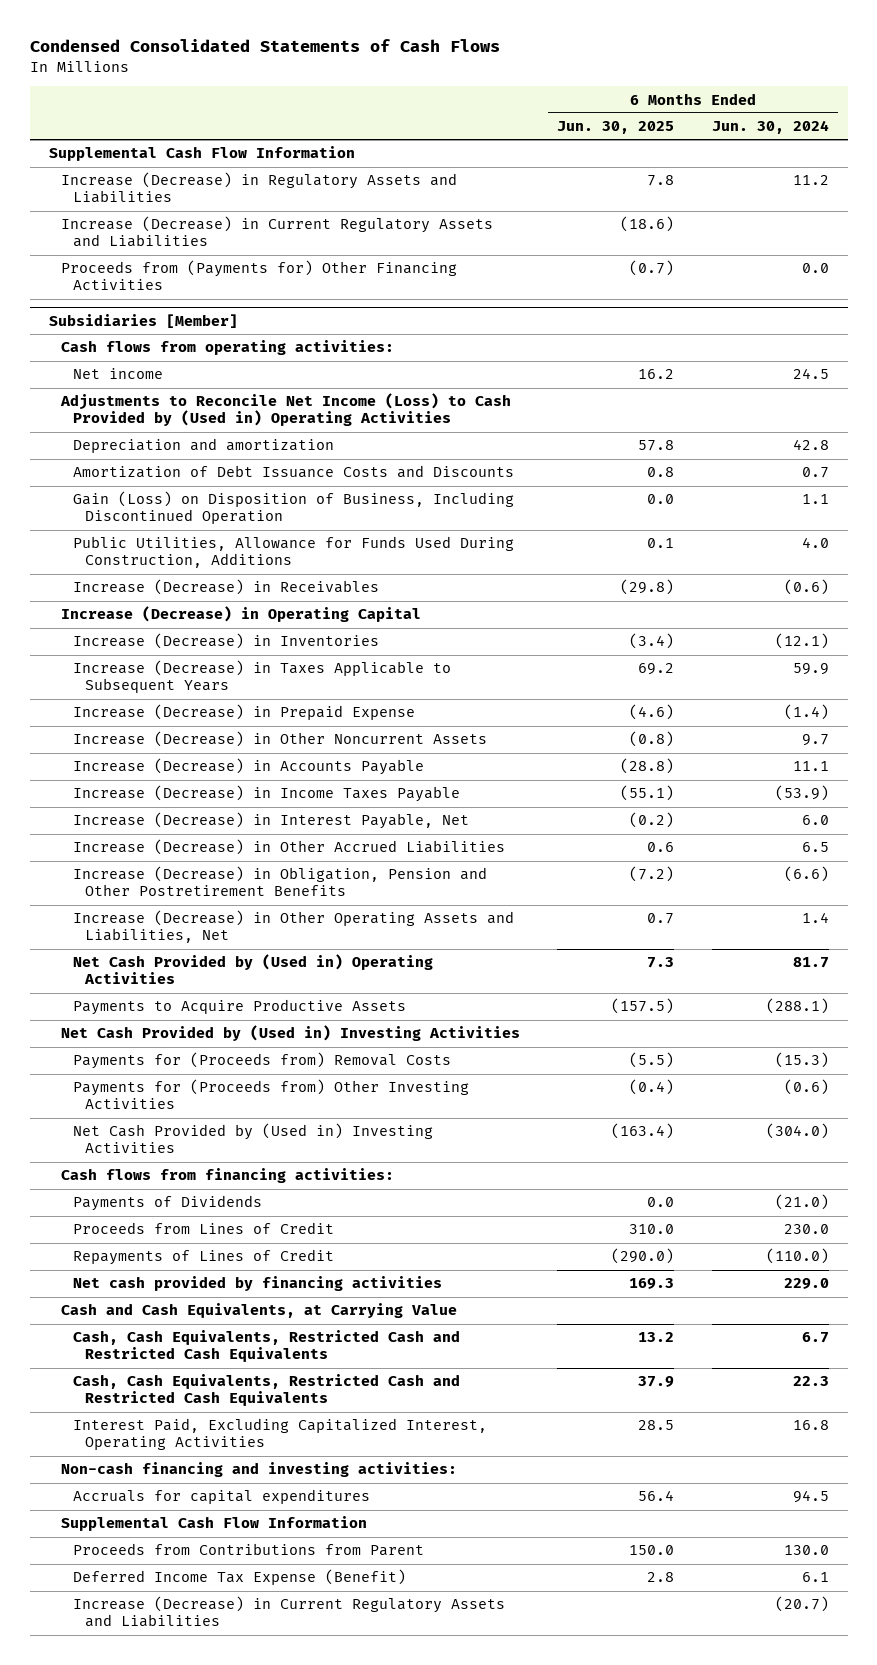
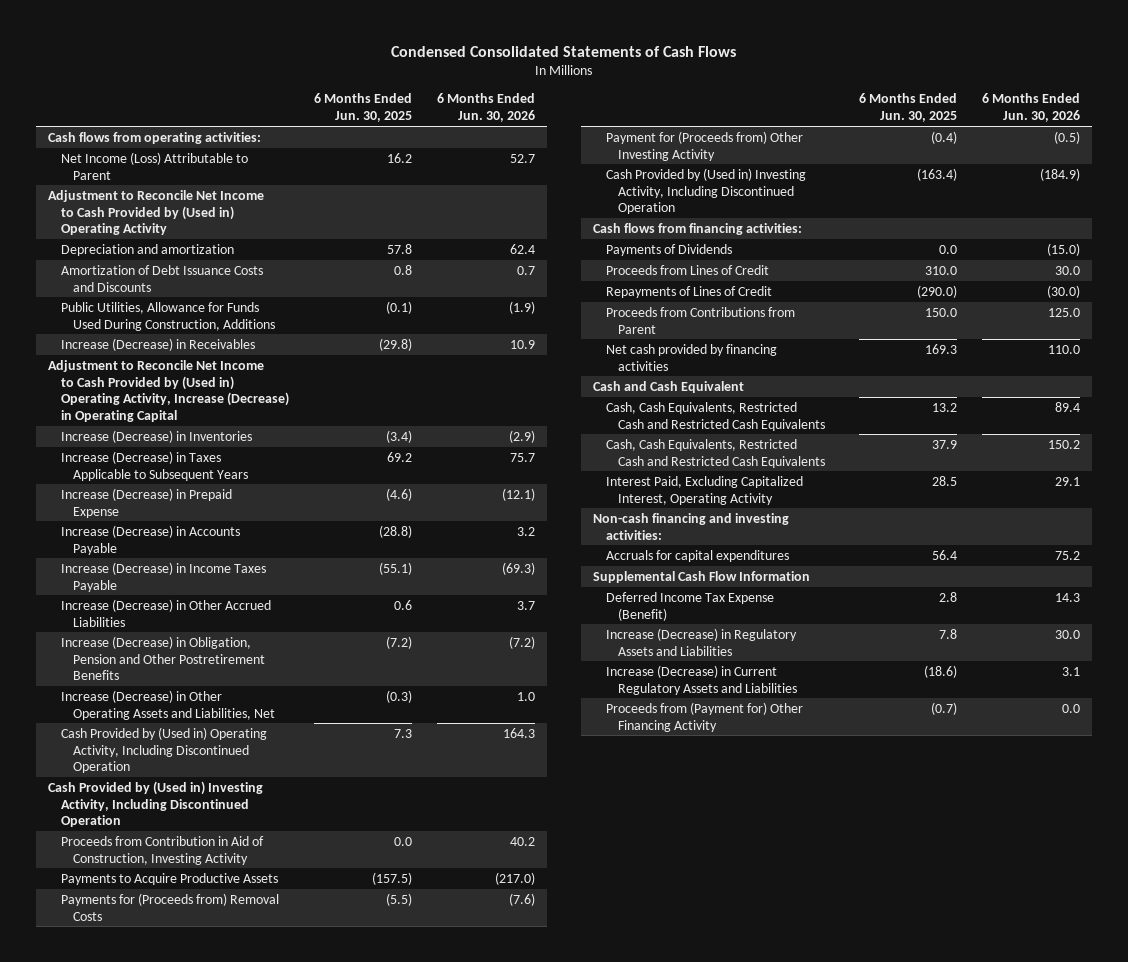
- | 6 Months Ended Jun. 30, 2025 | 6 Months Ended Jun. 30, 2024
+ | 6 Months Ended Jun. 30, 2025 | 6 Months Ended Jun. 30, 2026
- Supplemental Cash Flow Information
- Proceeds from (Payments for) Other Financing Activities | (0.7) | 0.0
- Subsidiaries [Member]
- Net income | 16.2 | 24.5
- Adjustments to Reconcile Net Income (Loss) to Cash Provided by (Used in) Operating Activities
+ Net Income (Loss) Attributable to Parent | 16.2 | 52.7
+ Adjustment to Reconcile Net Income to Cash Provided by (Used in) Operating Activity
- Gain (Loss) on Disposition of Business, Including Discontinued Operation | 0.0 | 1.1
- Public Utilities, Allowance for Funds Used During Construction, Additions | 0.1 | 4.0
+ Public Utilities, Allowance for Funds Used During Construction, Additions | (0.1) | (1.9)
- Increase (Decrease) in Operating Capital
+ Adjustment to Reconcile Net Income to Cash Provided by (Used in) Operating Activity, Increase (Decrease) in Operating Capital
- Increase (Decrease) in Other Noncurrent Assets | (0.8) | 9.7
- Increase (Decrease) in Interest Payable, Net | (0.2) | 6.0
- Increase (Decrease) in Other Operating Assets and Liabilities, Net | 0.7 | 1.4
- Net Cash Provided by (Used in) Operating Activities | 7.3 | 81.7
+ Increase (Decrease) in Other Operating Assets and Liabilities, Net | (0.3) | 1.0
+ Cash Provided by (Used in) Operating Activity, Including Discontinued Operation | 7.3 | 164.3
+ Cash Provided by (Used in) Investing Activity, Including Discontinued Operation
+ Proceeds from Contribution in Aid of Construction, Investing Activity | 0.0 | 40.2
- Net Cash Provided by (Used in) Investing Activities
- Payments for (Proceeds from) Other Investing Activities | (0.4) | (0.6)
- Net Cash Provided by (Used in) Investing Activities | (163.4) | (304.0)
+ Payment for (Proceeds from) Other Investing Activity | (0.4) | (0.5)
+ Cash Provided by (Used in) Investing Activity, Including Discontinued Operation | (163.4) | (184.9)
+ Proceeds from Contributions from Parent | 150.0 | 125.0
- Cash and Cash Equivalents, at Carrying Value
+ Cash and Cash Equivalent
- Interest Paid, Excluding Capitalized Interest, Operating Activities | 28.5 | 16.8
+ Interest Paid, Excluding Capitalized Interest, Operating Activity | 28.5 | 29.1
- Proceeds from Contributions from Parent | 150.0 | 130.0
- Increase (Decrease) in Current Regulatory Assets and Liabilities | | (20.7)
moved down: Increase (Decrease) in Regulatory Assets and Liabilities | 7.8 | 30.0
moved down: Increase (Decrease) in Current Regulatory Assets and Liabilities | (18.6) | 3.1
+ Proceeds from (Payment for) Other Financing Activity | (0.7) | 0.0

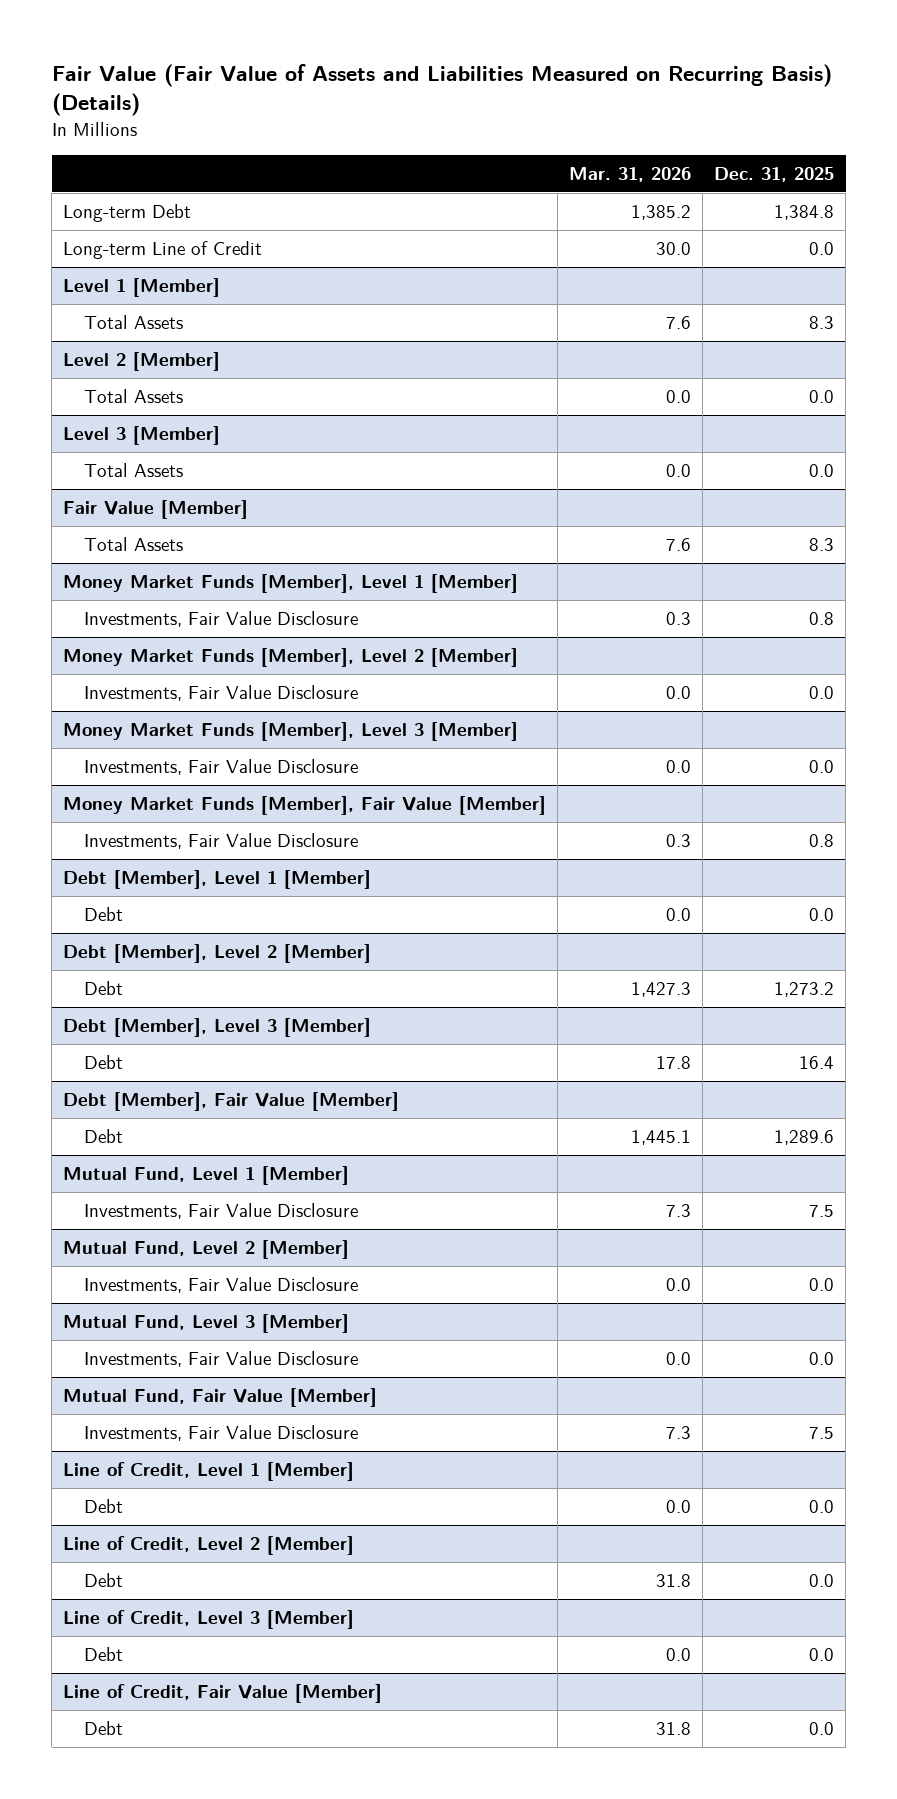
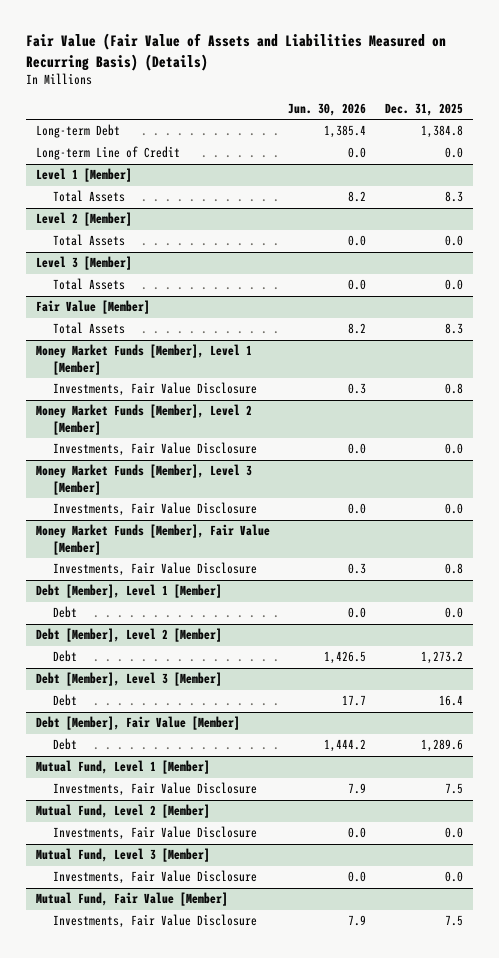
- | Mar. 31, 2026 | Dec. 31, 2025
+ | Jun. 30, 2026 | Dec. 31, 2025
- Line of Credit, Level 1 [Member]
- Debt | 0.0 | 0.0
- Line of Credit, Level 2 [Member]
- Debt | 31.8 | 0.0
- Line of Credit, Level 3 [Member]
- Debt | 0.0 | 0.0
- Line of Credit, Fair Value [Member]
- Debt | 31.8 | 0.0

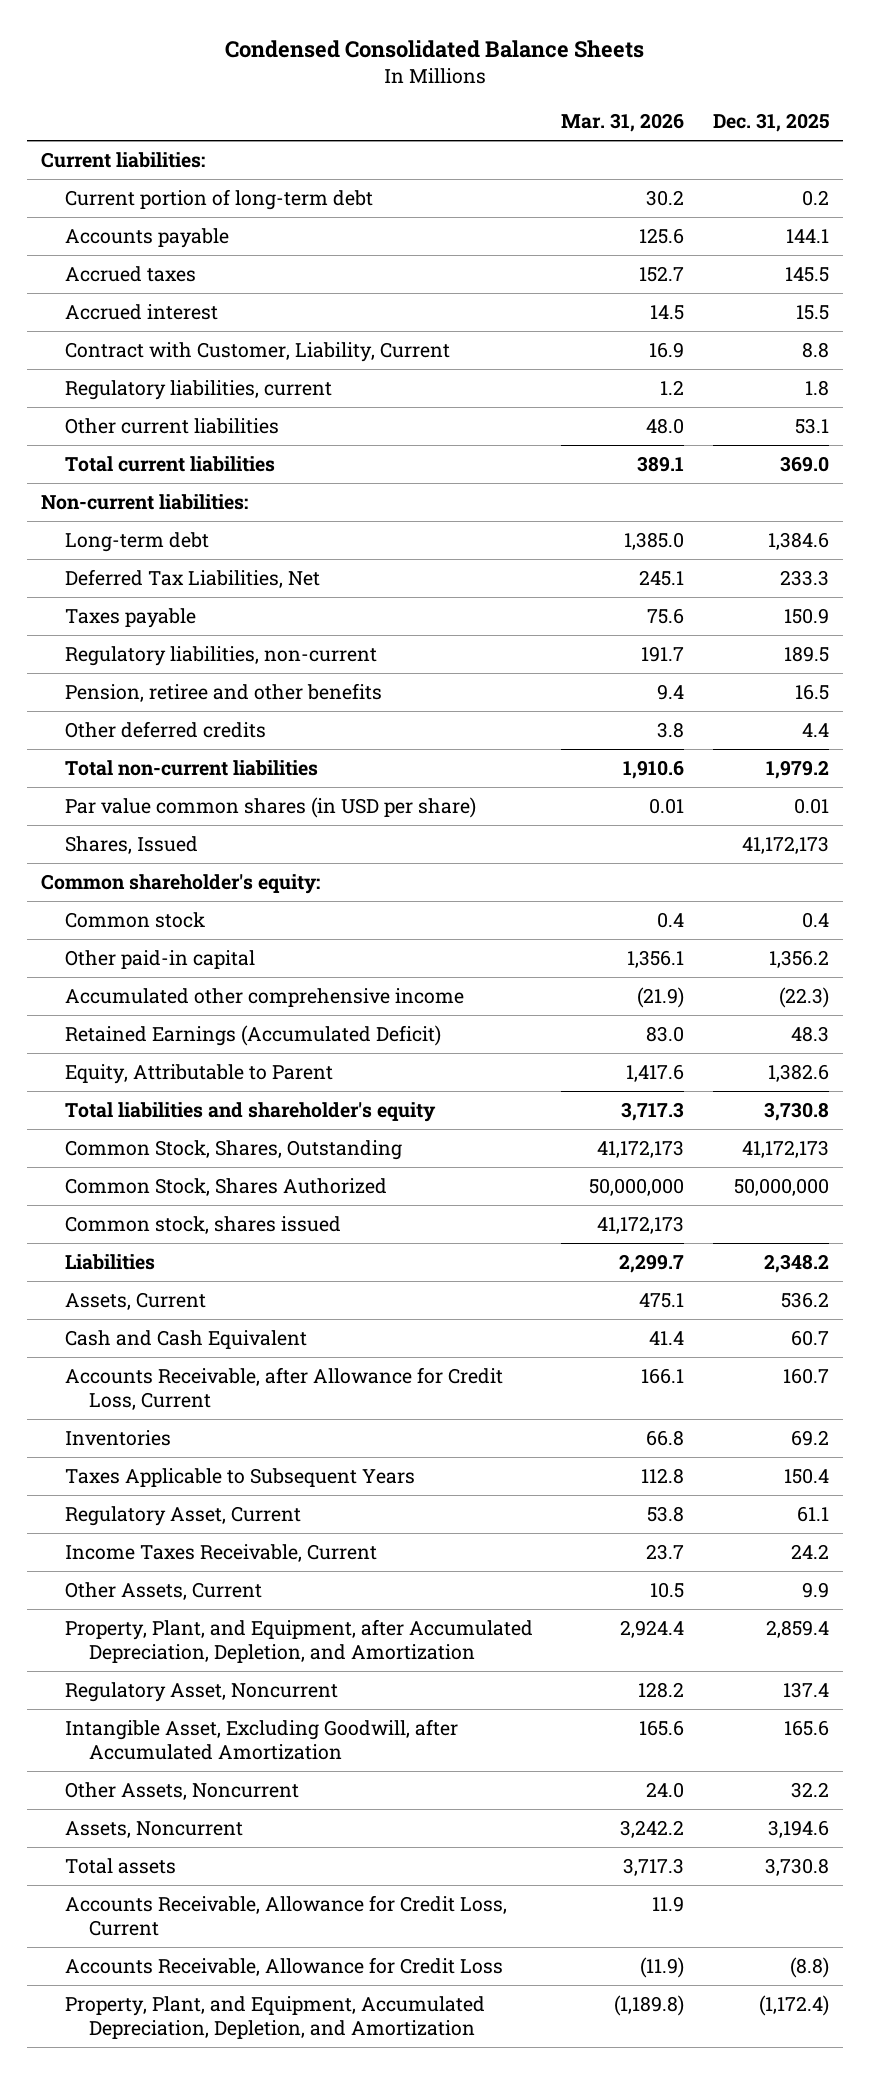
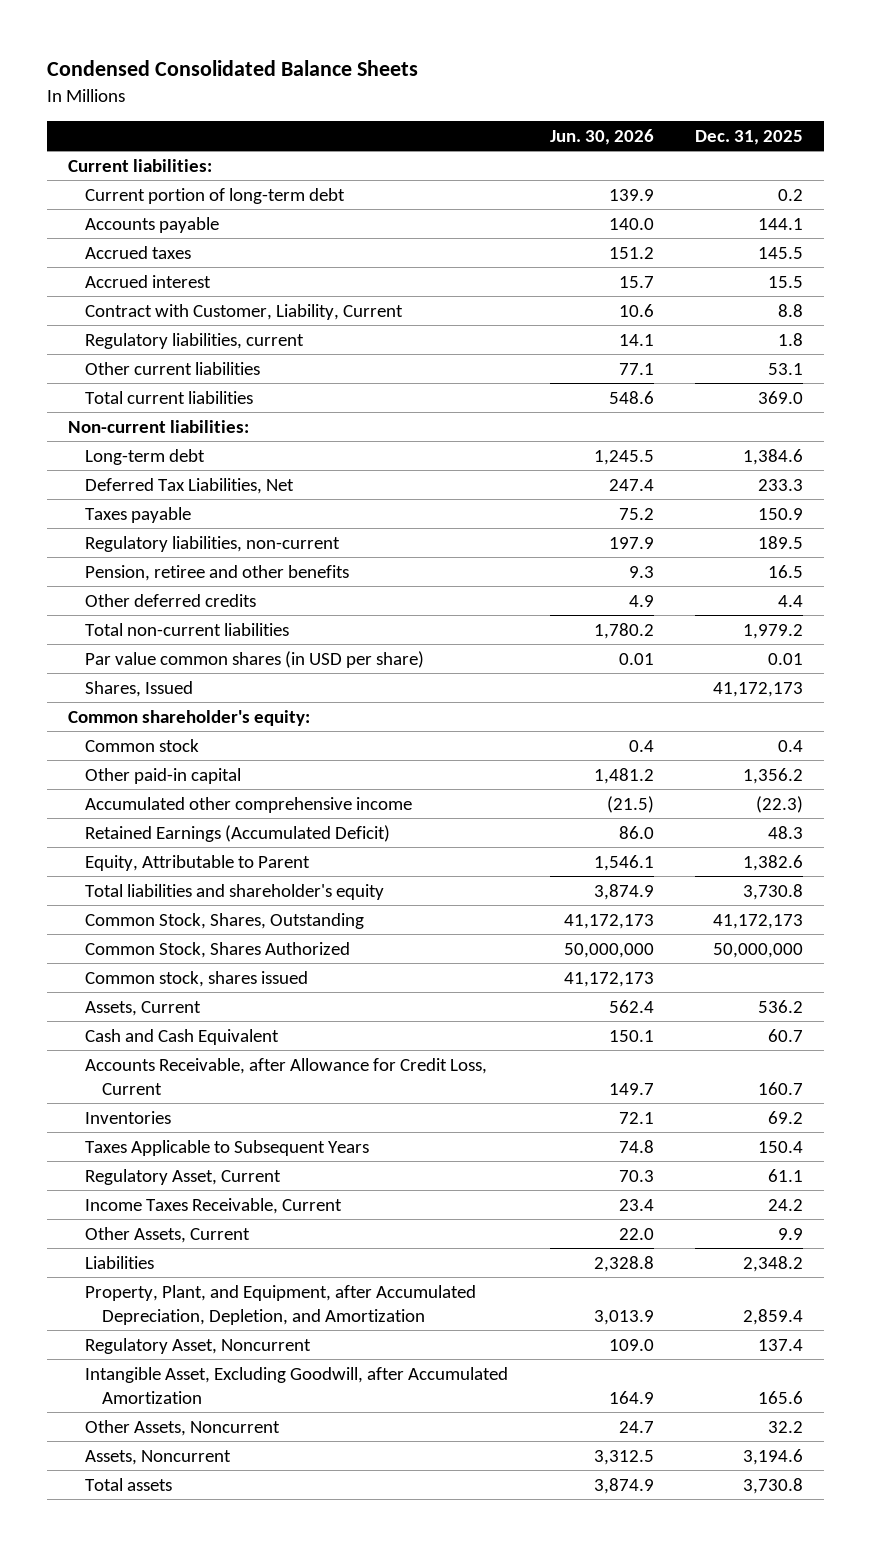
- | Mar. 31, 2026 | Dec. 31, 2025
+ | Jun. 30, 2026 | Dec. 31, 2025
moved down: Liabilities | 2,328.8 | 2,348.2
- Accounts Receivable, Allowance for Credit Loss, Current | 11.9 |
- Accounts Receivable, Allowance for Credit Loss | (11.9) | (8.8)
- Property, Plant, and Equipment, Accumulated Depreciation, Depletion, and Amortization | (1,189.8) | (1,172.4)

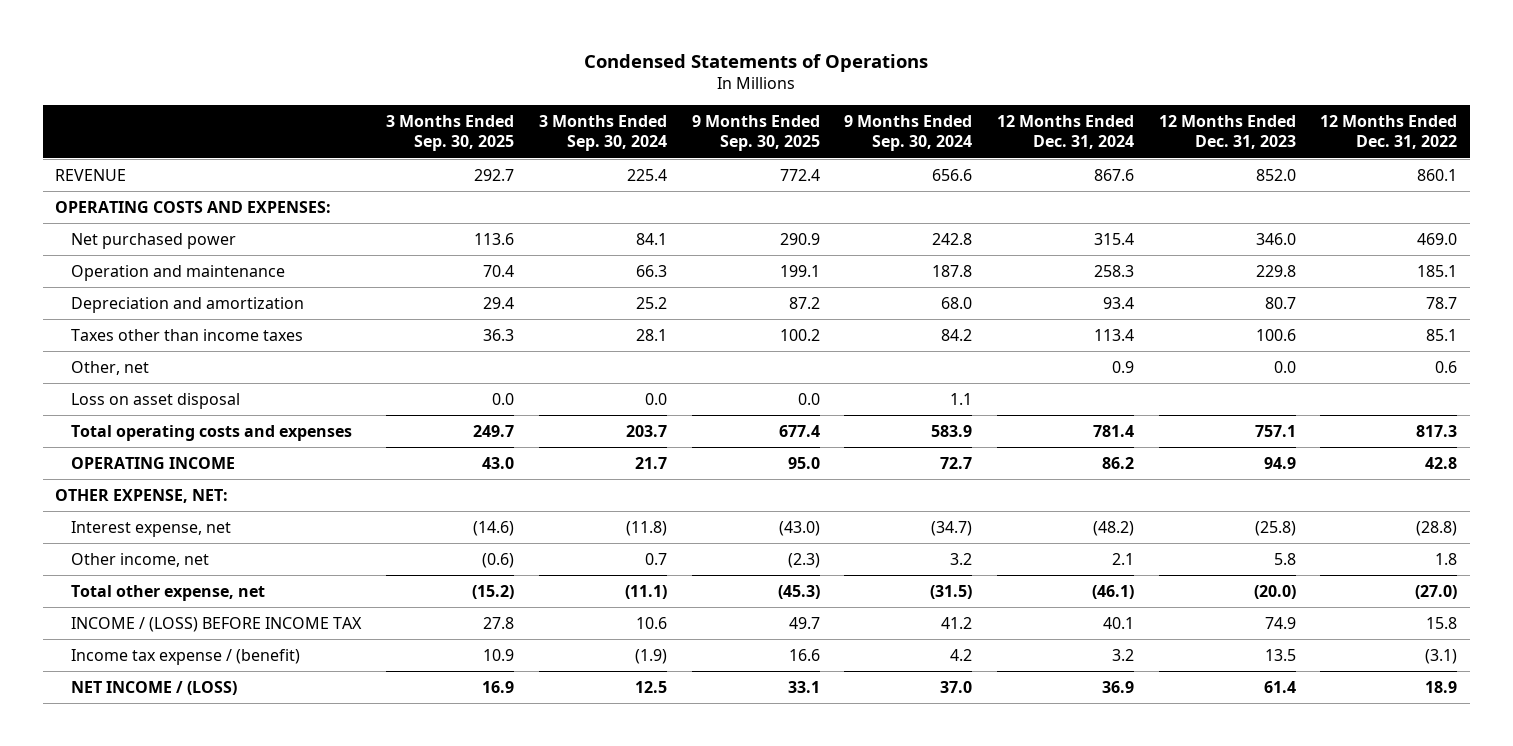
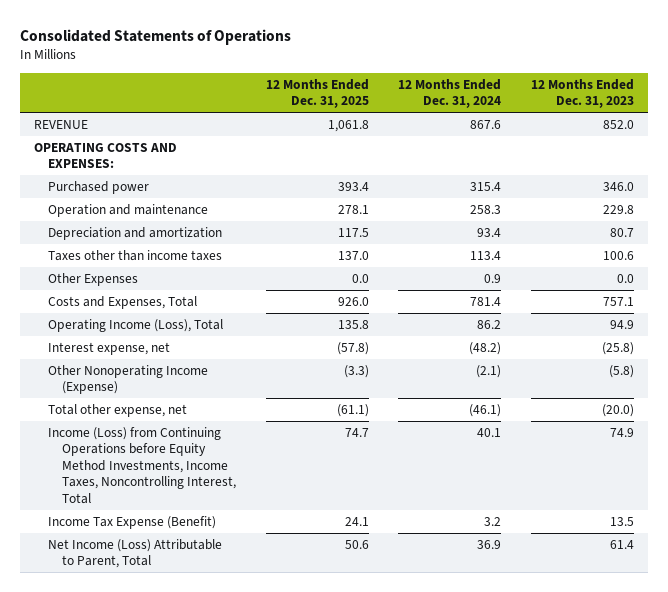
- Condensed Statements of Operations
+ Consolidated Statements of Operations
- | 3 Months Ended Sep. 30, 2025 | 3 Months Ended Sep. 30, 2024 | 9 Months Ended Sep. 30, 2025 | 9 Months Ended Sep. 30, 2024 | 12 Months Ended Dec. 31, 2024 | 12 Months Ended Dec. 31, 2023 | 12 Months Ended Dec. 31, 2022
+ | 12 Months Ended Dec. 31, 2025 | 12 Months Ended Dec. 31, 2024 | 12 Months Ended Dec. 31, 2023
- Net purchased power | 113.6 | 84.1 | 290.9 | 242.8 | 315.4 | 346.0 | 469.0
+ Purchased power | 393.4 | 315.4 | 346.0
- Other, net | | | | | 0.9 | 0.0 | 0.6
- Loss on asset disposal | 0.0 | 0.0 | 0.0 | 1.1 | | |
- Total operating costs and expenses | 249.7 | 203.7 | 677.4 | 583.9 | 781.4 | 757.1 | 817.3
- OPERATING INCOME | 43.0 | 21.7 | 95.0 | 72.7 | 86.2 | 94.9 | 42.8
- OTHER EXPENSE, NET:
+ Other Expenses | 0.0 | 0.9 | 0.0
+ Costs and Expenses, Total | 926.0 | 781.4 | 757.1
+ Operating Income (Loss), Total | 135.8 | 86.2 | 94.9
- Other income, net | (0.6) | 0.7 | (2.3) | 3.2 | 2.1 | 5.8 | 1.8
+ Other Nonoperating Income (Expense) | (3.3) | (2.1) | (5.8)
- INCOME / (LOSS) BEFORE INCOME TAX | 27.8 | 10.6 | 49.7 | 41.2 | 40.1 | 74.9 | 15.8
- Income tax expense / (benefit) | 10.9 | (1.9) | 16.6 | 4.2 | 3.2 | 13.5 | (3.1)
- NET INCOME / (LOSS) | 16.9 | 12.5 | 33.1 | 37.0 | 36.9 | 61.4 | 18.9
+ Income (Loss) from Continuing Operations before Equity Method Investments, Income Taxes, Noncontrolling Interest, Total | 74.7 | 40.1 | 74.9
+ Income Tax Expense (Benefit) | 24.1 | 3.2 | 13.5
+ Net Income (Loss) Attributable to Parent, Total | 50.6 | 36.9 | 61.4

